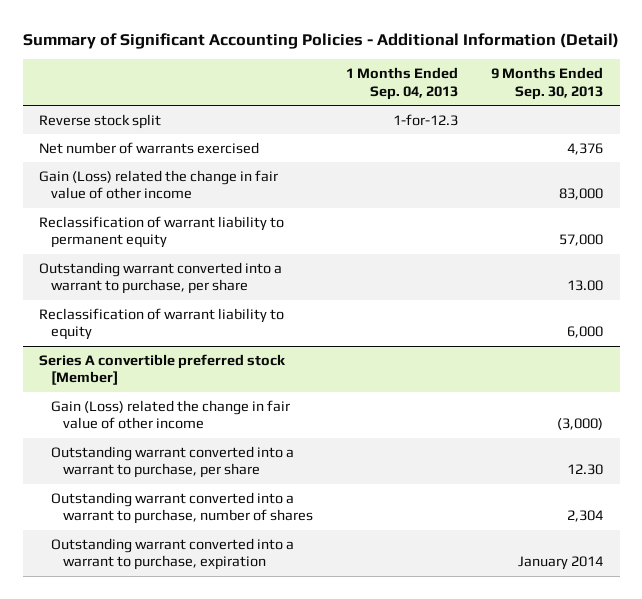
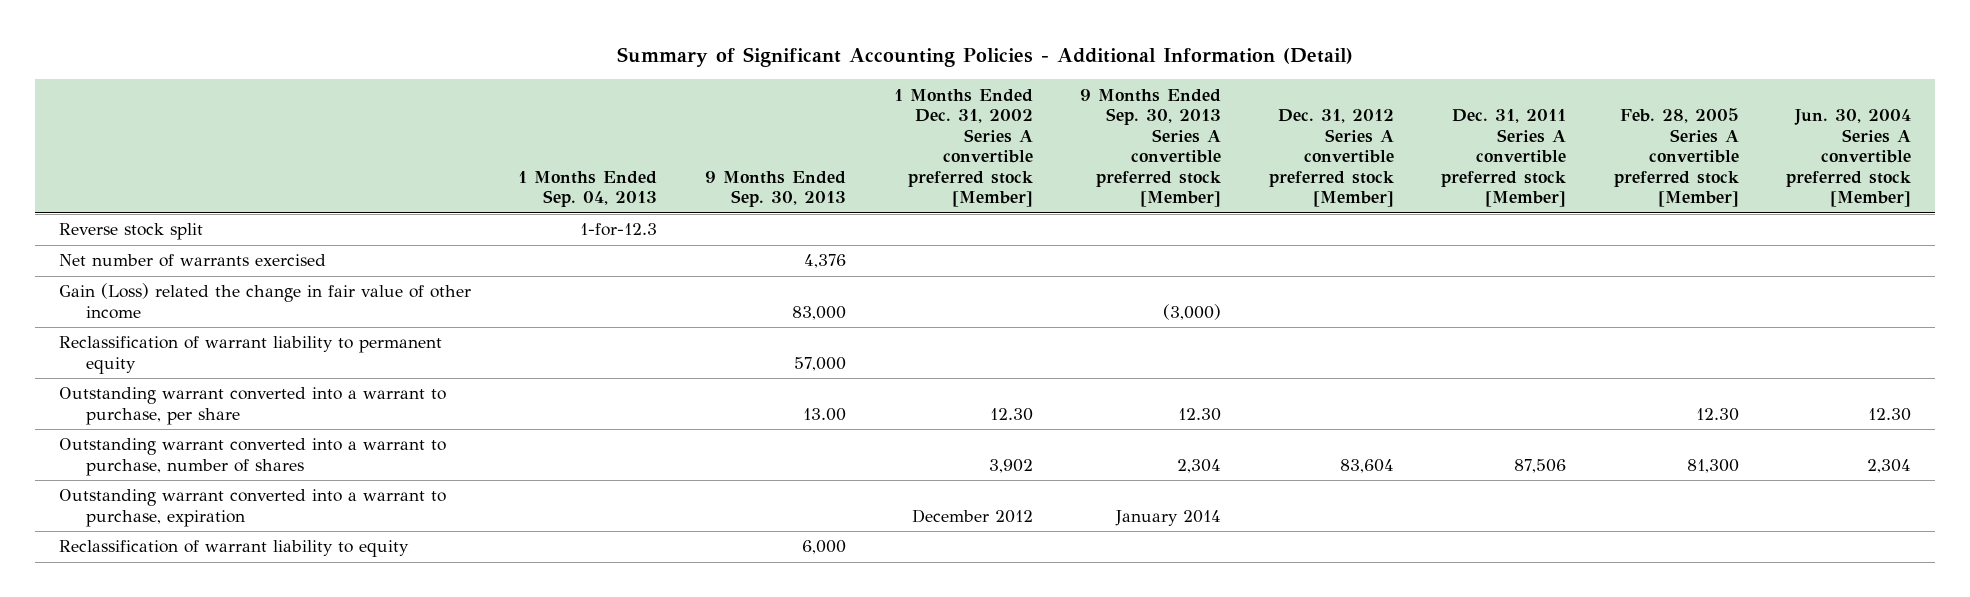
- | 1 Months Ended Sep. 04, 2013 | 9 Months Ended Sep. 30, 2013
+ | 1 Months Ended Sep. 04, 2013 | 9 Months Ended Sep. 30, 2013 | 1 Months Ended Dec. 31, 2002 Series A convertible preferred stock [Member] | 9 Months Ended Sep. 30, 2013 Series A convertible preferred stock [Member] | Dec. 31, 2012 Series A convertible preferred stock [Member] | Dec. 31, 2011 Series A convertible preferred stock [Member] | Feb. 28, 2005 Series A convertible preferred stock [Member] | Jun. 30, 2004 Series A convertible preferred stock [Member]
+ Outstanding warrant converted into a warrant to purchase, number of shares | | | 3,902 | 2,304 | 83,604 | 87,506 | 81,300 | 2,304
+ Outstanding warrant converted into a warrant to purchase, expiration | | | December 2012 | January 2014 | | | |
- Series A convertible preferred stock [Member]
- Gain (Loss) related the change in fair value of other income | | (3,000)
- Outstanding warrant converted into a warrant to purchase, per share | | 12.30
- Outstanding warrant converted into a warrant to purchase, number of shares | | 2,304
- Outstanding warrant converted into a warrant to purchase, expiration | | January 2014

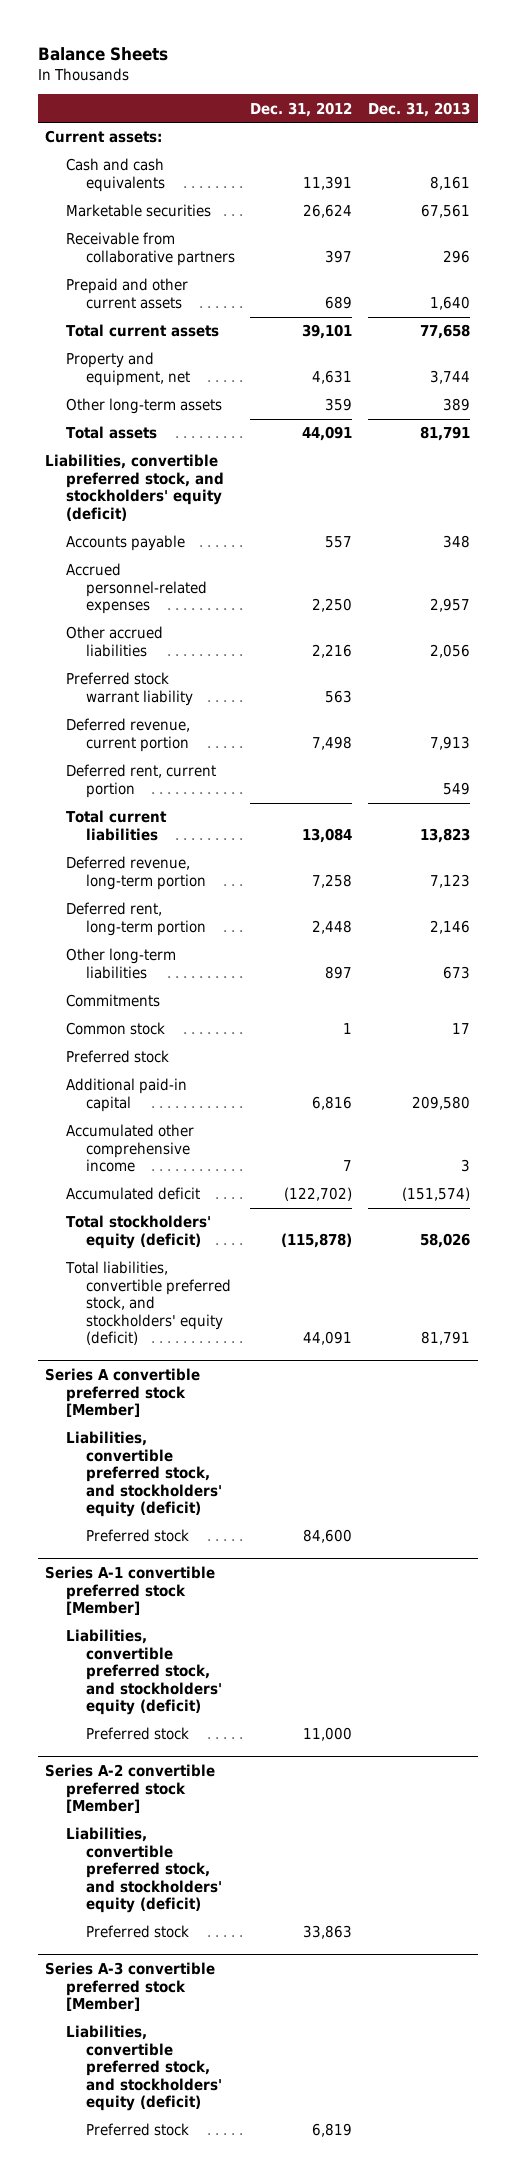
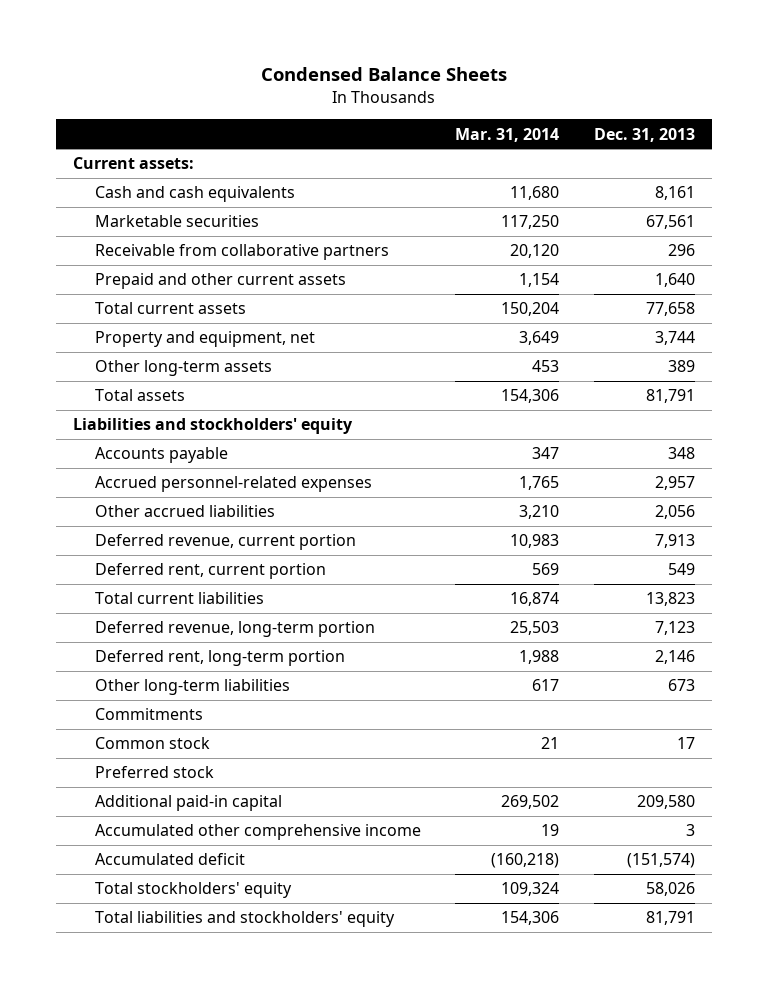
- Balance Sheets
+ Condensed Balance Sheets
- | Dec. 31, 2012 | Dec. 31, 2013
+ | Mar. 31, 2014 | Dec. 31, 2013
- Liabilities, convertible preferred stock, and stockholders' equity (deficit)
+ Liabilities and stockholders' equity
- Preferred stock warrant liability | 563 |
- Total stockholders' equity (deficit) | (115,878) | 58,026
- Total liabilities, convertible preferred stock, and stockholders' equity (deficit) | 44,091 | 81,791
- Series A convertible preferred stock [Member]
- Liabilities, convertible preferred stock, and stockholders' equity (deficit)
- Preferred stock | 84,600 |
- Series A-1 convertible preferred stock [Member]
- Liabilities, convertible preferred stock, and stockholders' equity (deficit)
- Preferred stock | 11,000 |
- Series A-2 convertible preferred stock [Member]
- Liabilities, convertible preferred stock, and stockholders' equity (deficit)
- Preferred stock | 33,863 |
- Series A-3 convertible preferred stock [Member]
- Liabilities, convertible preferred stock, and stockholders' equity (deficit)
- Preferred stock | 6,819 |
+ Total stockholders' equity | 109,324 | 58,026
+ Total liabilities and stockholders' equity | 154,306 | 81,791

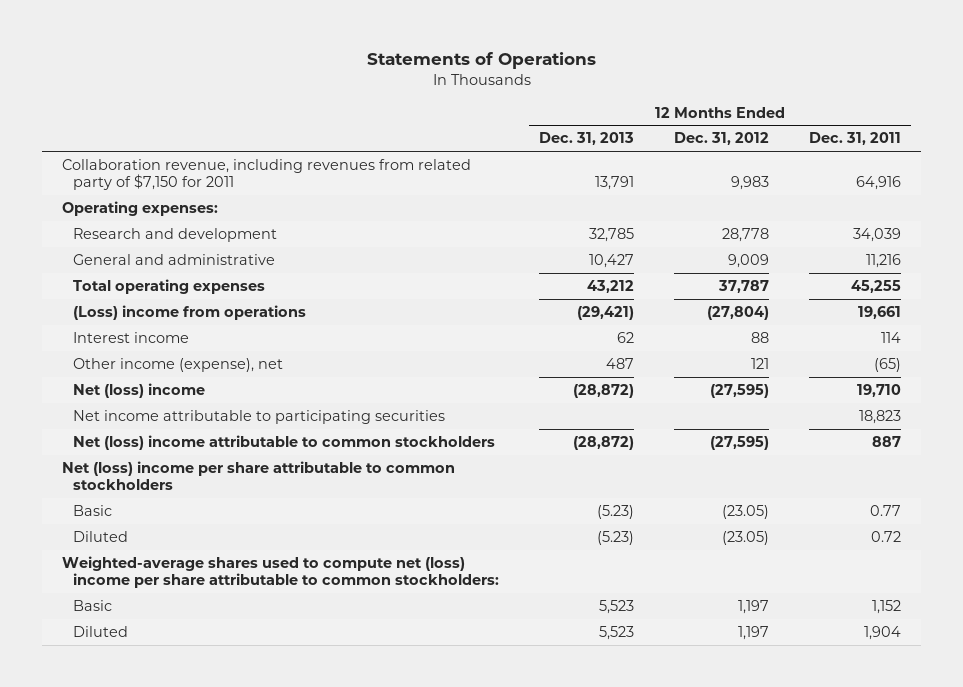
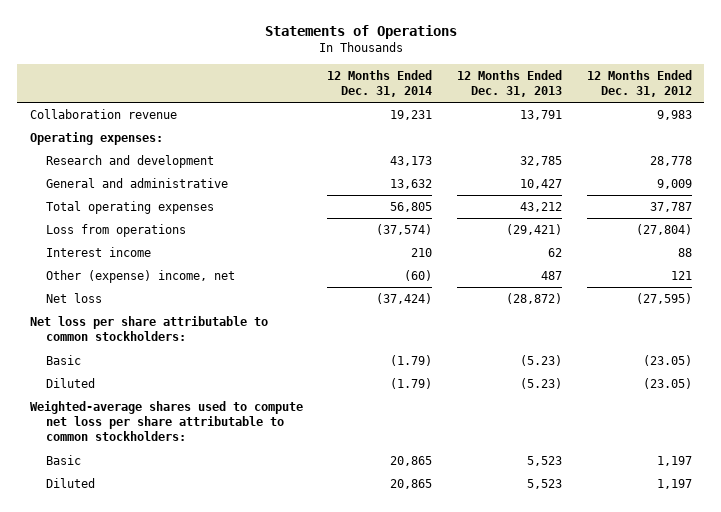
- | 12 Months Ended Dec. 31, 2013 | 12 Months Ended Dec. 31, 2012 | 12 Months Ended Dec. 31, 2011
+ | 12 Months Ended Dec. 31, 2014 | 12 Months Ended Dec. 31, 2013 | 12 Months Ended Dec. 31, 2012
- Collaboration revenue, including revenues from related party of $7,150 for 2011 | 13,791 | 9,983 | 64,916
+ Collaboration revenue | 19,231 | 13,791 | 9,983
- (Loss) income from operations | (29,421) | (27,804) | 19,661
+ Loss from operations | (37,574) | (29,421) | (27,804)
- Other income (expense), net | 487 | 121 | (65)
- Net (loss) income | (28,872) | (27,595) | 19,710
- Net income attributable to participating securities | | | 18,823
- Net (loss) income attributable to common stockholders | (28,872) | (27,595) | 887
- Net (loss) income per share attributable to common stockholders
+ Other (expense) income, net | (60) | 487 | 121
+ Net loss | (37,424) | (28,872) | (27,595)
+ Net loss per share attributable to common stockholders:
- Weighted-average shares used to compute net (loss) income per share attributable to common stockholders:
+ Weighted-average shares used to compute net loss per share attributable to common stockholders:

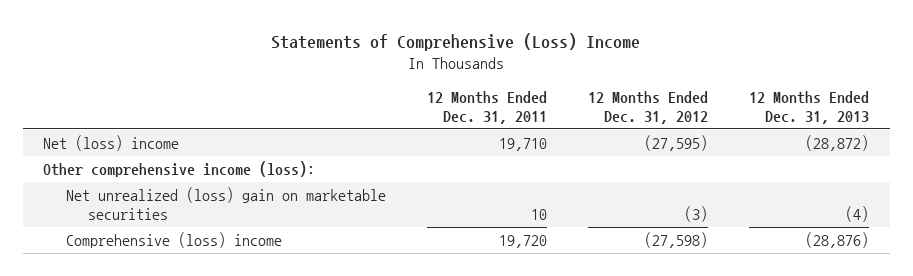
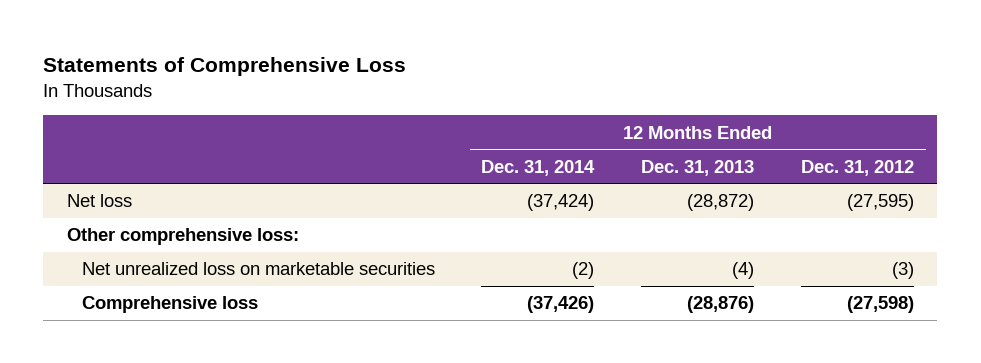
- Statements of Comprehensive (Loss) Income
+ Statements of Comprehensive Loss
- | 12 Months Ended Dec. 31, 2011 | 12 Months Ended Dec. 31, 2012 | 12 Months Ended Dec. 31, 2013
+ | 12 Months Ended Dec. 31, 2014 | 12 Months Ended Dec. 31, 2013 | 12 Months Ended Dec. 31, 2012
- Net (loss) income | 19,710 | (27,595) | (28,872)
- Other comprehensive income (loss):
- Net unrealized (loss) gain on marketable securities | 10 | (3) | (4)
- Comprehensive (loss) income | 19,720 | (27,598) | (28,876)
+ Net loss | (37,424) | (28,872) | (27,595)
+ Other comprehensive loss:
+ Net unrealized loss on marketable securities | (2) | (4) | (3)
+ Comprehensive loss | (37,426) | (28,876) | (27,598)

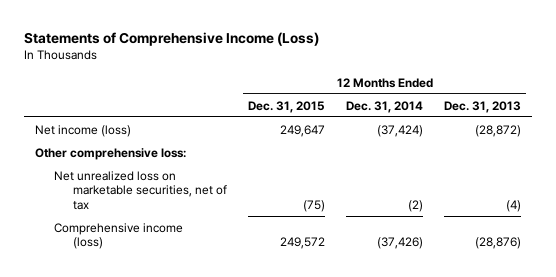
- Statements of Comprehensive Loss
+ Statements of Comprehensive Income (Loss)
- | 12 Months Ended Dec. 31, 2014 | 12 Months Ended Dec. 31, 2013 | 12 Months Ended Dec. 31, 2012
+ | 12 Months Ended Dec. 31, 2015 | 12 Months Ended Dec. 31, 2014 | 12 Months Ended Dec. 31, 2013
- Net loss | (37,424) | (28,872) | (27,595)
+ Net income (loss) | 249,647 | (37,424) | (28,872)
- Net unrealized loss on marketable securities | (2) | (4) | (3)
- Comprehensive loss | (37,426) | (28,876) | (27,598)
+ Net unrealized loss on marketable securities, net of tax | (75) | (2) | (4)
+ Comprehensive income (loss) | 249,572 | (37,426) | (28,876)

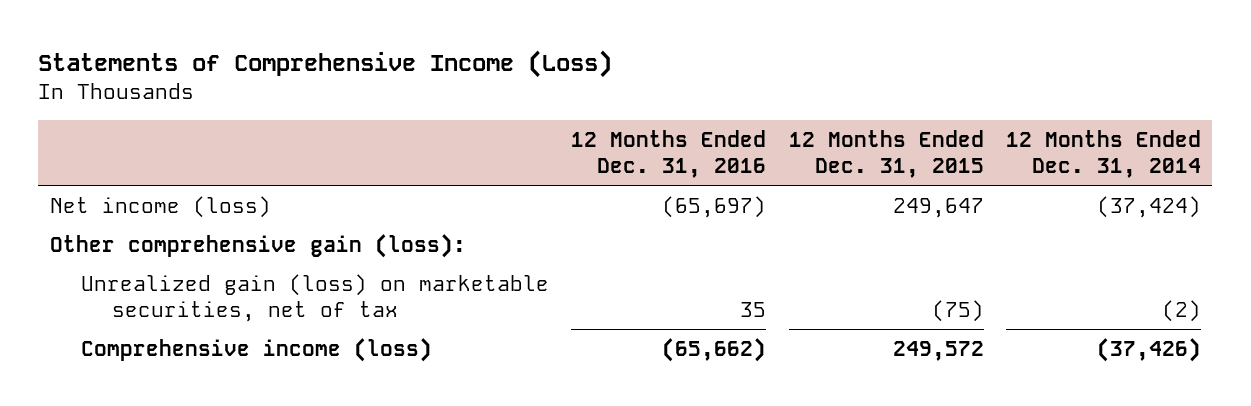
- | 12 Months Ended Dec. 31, 2015 | 12 Months Ended Dec. 31, 2014 | 12 Months Ended Dec. 31, 2013
+ | 12 Months Ended Dec. 31, 2016 | 12 Months Ended Dec. 31, 2015 | 12 Months Ended Dec. 31, 2014
- Other comprehensive loss:
- Net unrealized loss on marketable securities, net of tax | (75) | (2) | (4)
+ Other comprehensive gain (loss):
+ Unrealized gain (loss) on marketable securities, net of tax | 35 | (75) | (2)

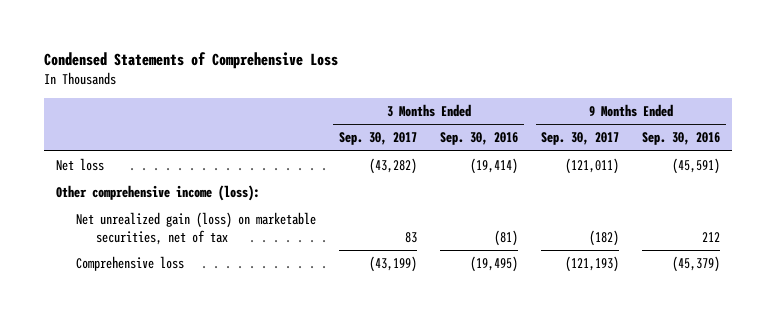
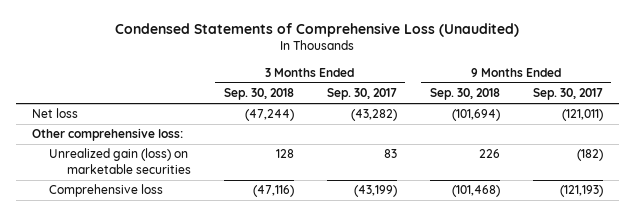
- Condensed Statements of Comprehensive Loss
+ Condensed Statements of Comprehensive Loss (Unaudited)
- | 3 Months Ended Sep. 30, 2017 | 3 Months Ended Sep. 30, 2016 | 9 Months Ended Sep. 30, 2017 | 9 Months Ended Sep. 30, 2016
+ | 3 Months Ended Sep. 30, 2018 | 3 Months Ended Sep. 30, 2017 | 9 Months Ended Sep. 30, 2018 | 9 Months Ended Sep. 30, 2017
- Other comprehensive income (loss):
- Net unrealized gain (loss) on marketable securities, net of tax | 83 | (81) | (182) | 212
+ Other comprehensive loss:
+ Unrealized gain (loss) on marketable securities | 128 | 83 | 226 | (182)

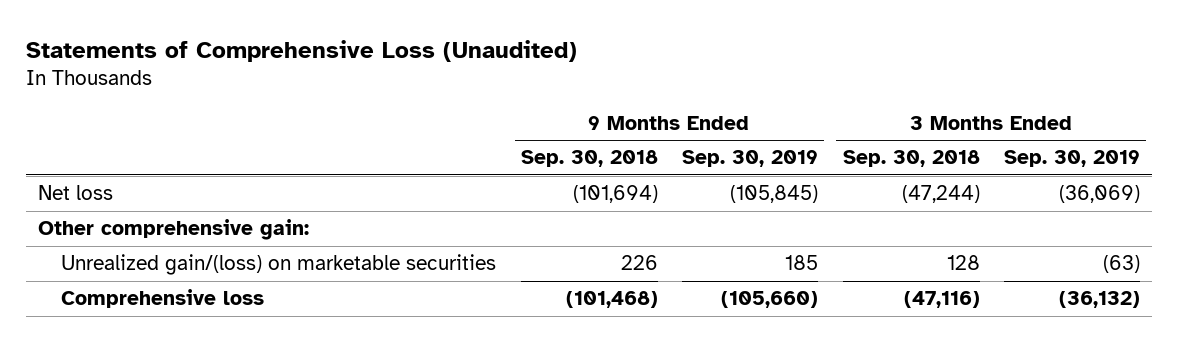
- Condensed Statements of Comprehensive Loss (Unaudited)
+ Statements of Comprehensive Loss (Unaudited)
- | 3 Months Ended Sep. 30, 2018 | 3 Months Ended Sep. 30, 2017 | 9 Months Ended Sep. 30, 2018 | 9 Months Ended Sep. 30, 2017
+ | 9 Months Ended Sep. 30, 2018 | 9 Months Ended Sep. 30, 2019 | 3 Months Ended Sep. 30, 2018 | 3 Months Ended Sep. 30, 2019
- Other comprehensive loss:
- Unrealized gain (loss) on marketable securities | 128 | 83 | 226 | (182)
+ Other comprehensive gain:
+ Unrealized gain/(loss) on marketable securities | 226 | 185 | 128 | (63)

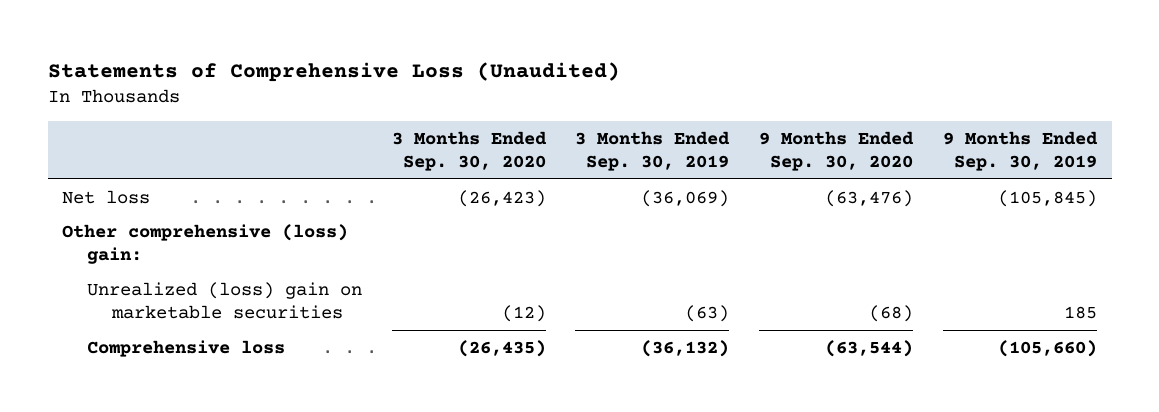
- | 9 Months Ended Sep. 30, 2018 | 9 Months Ended Sep. 30, 2019 | 3 Months Ended Sep. 30, 2018 | 3 Months Ended Sep. 30, 2019
+ | 3 Months Ended Sep. 30, 2020 | 3 Months Ended Sep. 30, 2019 | 9 Months Ended Sep. 30, 2020 | 9 Months Ended Sep. 30, 2019
- Other comprehensive gain:
- Unrealized gain/(loss) on marketable securities | 226 | 185 | 128 | (63)
+ Other comprehensive (loss) gain:
+ Unrealized (loss) gain on marketable securities | (12) | (63) | (68) | 185

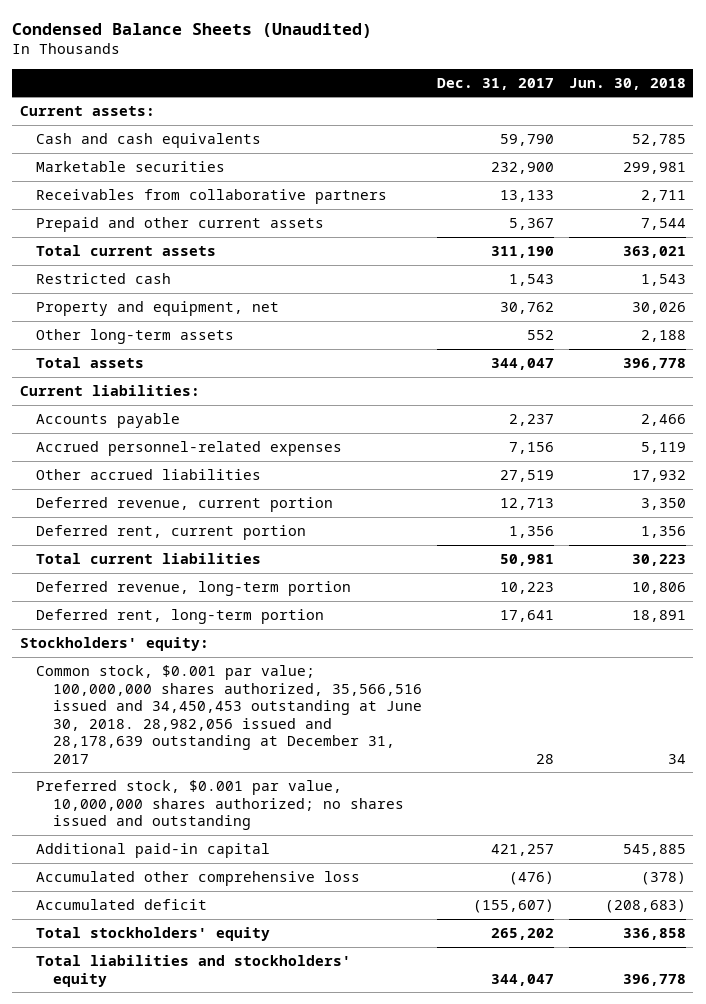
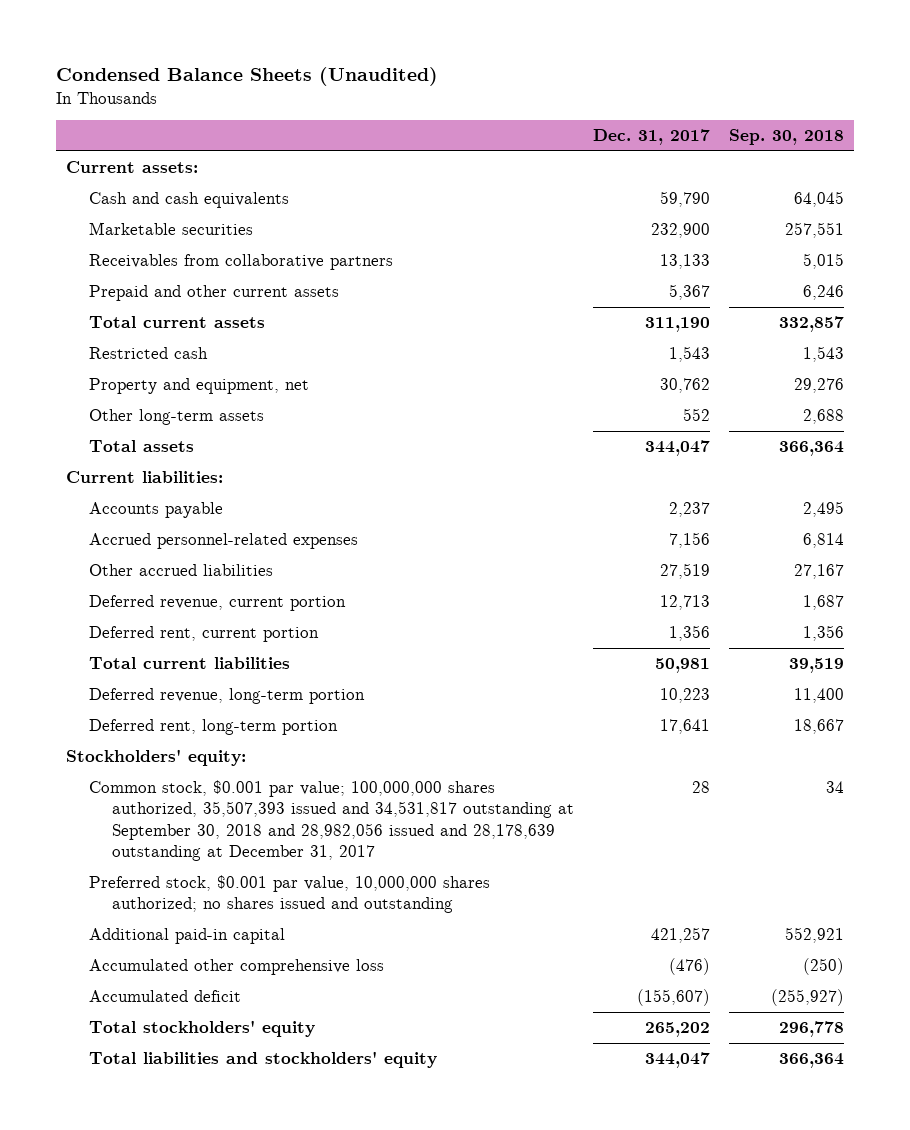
- | Dec. 31, 2017 | Jun. 30, 2018
+ | Dec. 31, 2017 | Sep. 30, 2018
- Common stock, $0.001 par value; 100,000,000 shares authorized, 35,566,516 issued and 34,450,453 outstanding at June 30, 2018. 28,982,056 issued and 28,178,639 outstanding at December 31, 2017 | 28 | 34
+ Common stock, $0.001 par value; 100,000,000 shares authorized, 35,507,393 issued and 34,531,817 outstanding at September 30, 2018 and 28,982,056 issued and 28,178,639 outstanding at December 31, 2017 | 28 | 34

